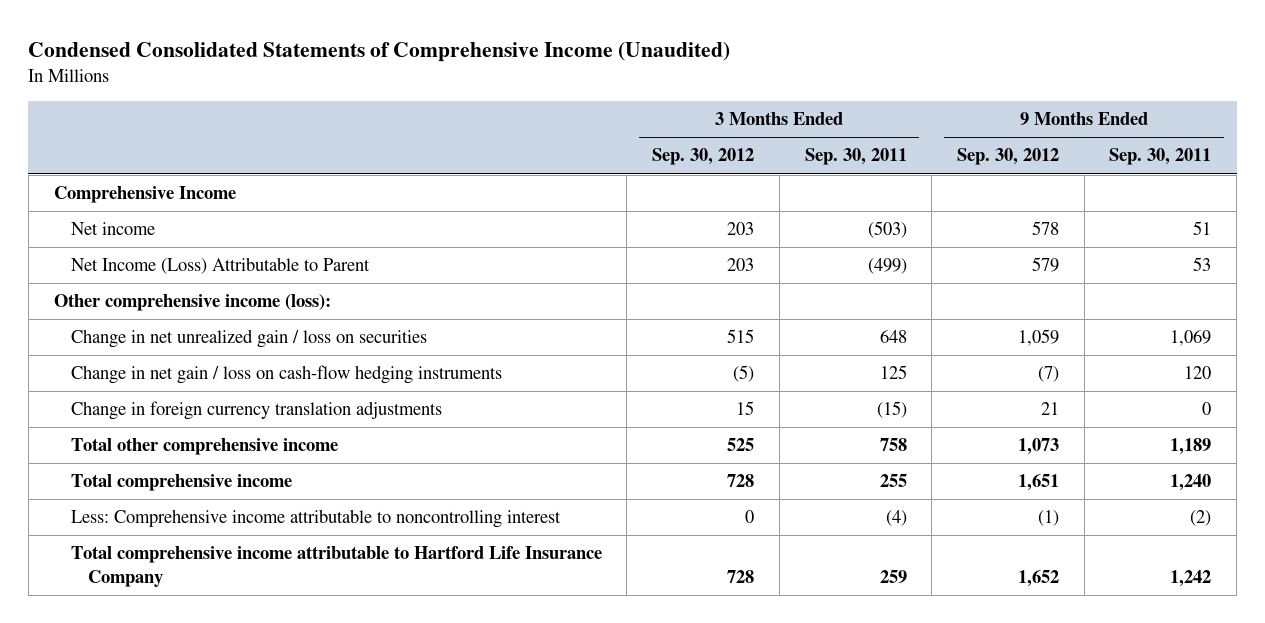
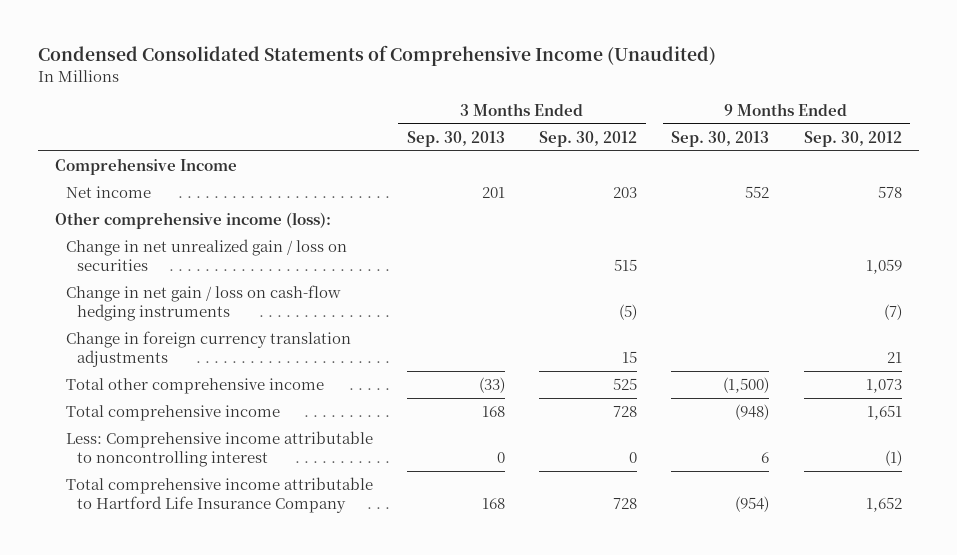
- | 3 Months Ended Sep. 30, 2012 | 3 Months Ended Sep. 30, 2011 | 9 Months Ended Sep. 30, 2012 | 9 Months Ended Sep. 30, 2011
+ | 3 Months Ended Sep. 30, 2013 | 3 Months Ended Sep. 30, 2012 | 9 Months Ended Sep. 30, 2013 | 9 Months Ended Sep. 30, 2012
- Net Income (Loss) Attributable to Parent | 203 | (499) | 579 | 53

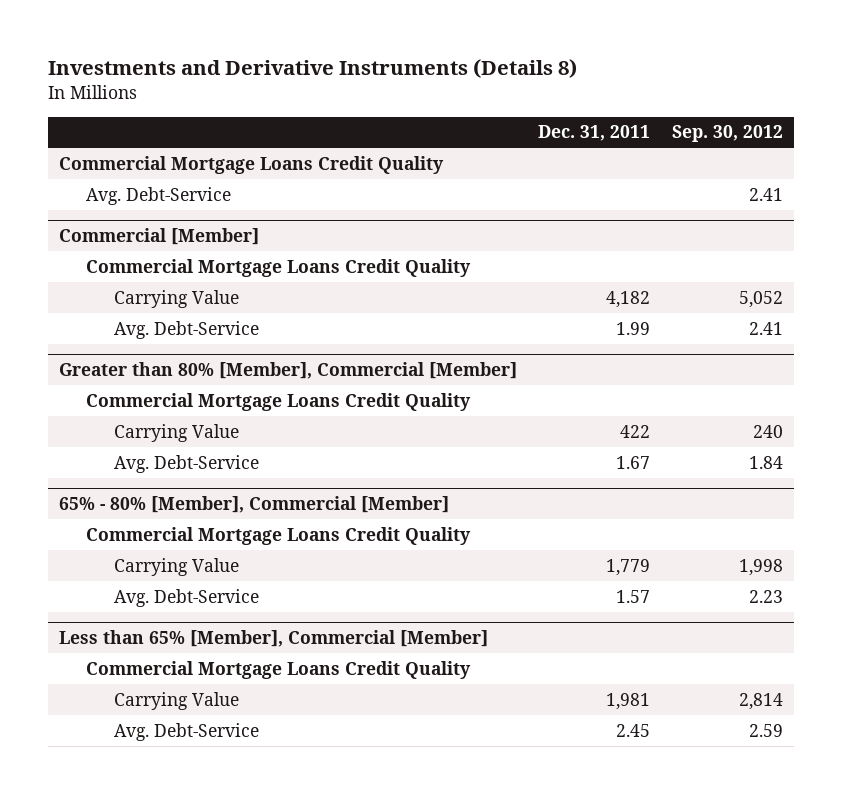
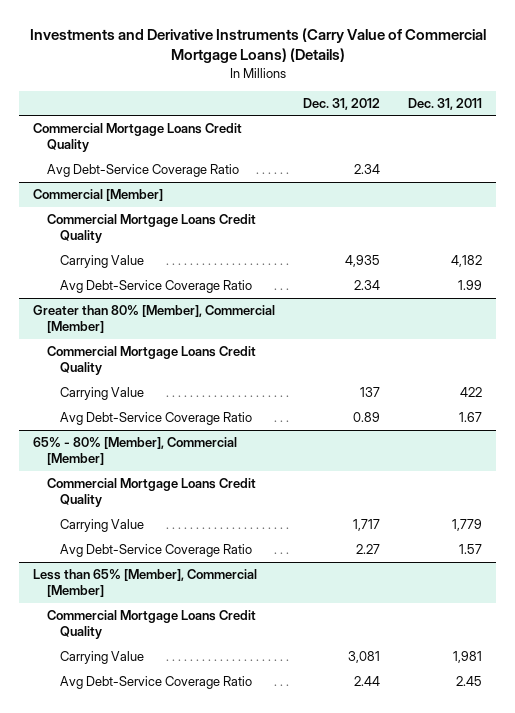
- Investments and Derivative Instruments (Details 8)
+ Investments and Derivative Instruments (Carry Value of Commercial Mortgage Loans) (Details)
- | Dec. 31, 2011 | Sep. 30, 2012
+ | Dec. 31, 2012 | Dec. 31, 2011
- Avg. Debt-Service | | 2.41
+ Avg Debt-Service Coverage Ratio | 2.34 |
@ Commercial [Member]
- Avg. Debt-Service | 1.99 | 2.41
+ Avg Debt-Service Coverage Ratio | 2.34 | 1.99
@ Greater than 80% [Member], Commercial [Member]
- Avg. Debt-Service | 1.67 | 1.84
+ Avg Debt-Service Coverage Ratio | 0.89 | 1.67
@ 65% - 80% [Member], Commercial [Member]
- Avg. Debt-Service | 1.57 | 2.23
+ Avg Debt-Service Coverage Ratio | 2.27 | 1.57
@ Less than 65% [Member], Commercial [Member]
- Avg. Debt-Service | 2.45 | 2.59
+ Avg Debt-Service Coverage Ratio | 2.44 | 2.45

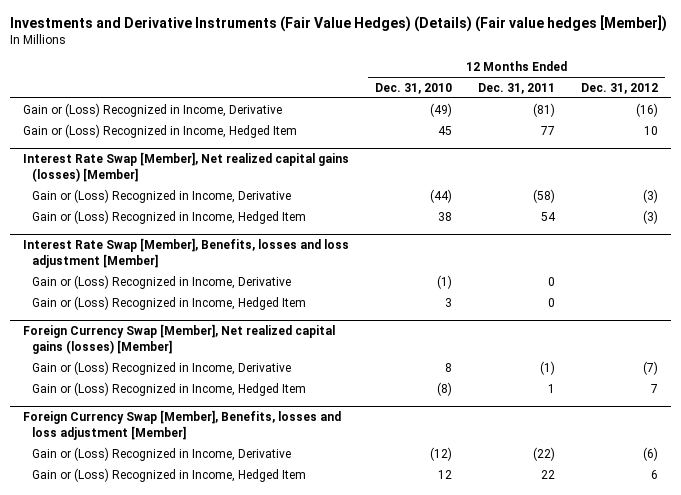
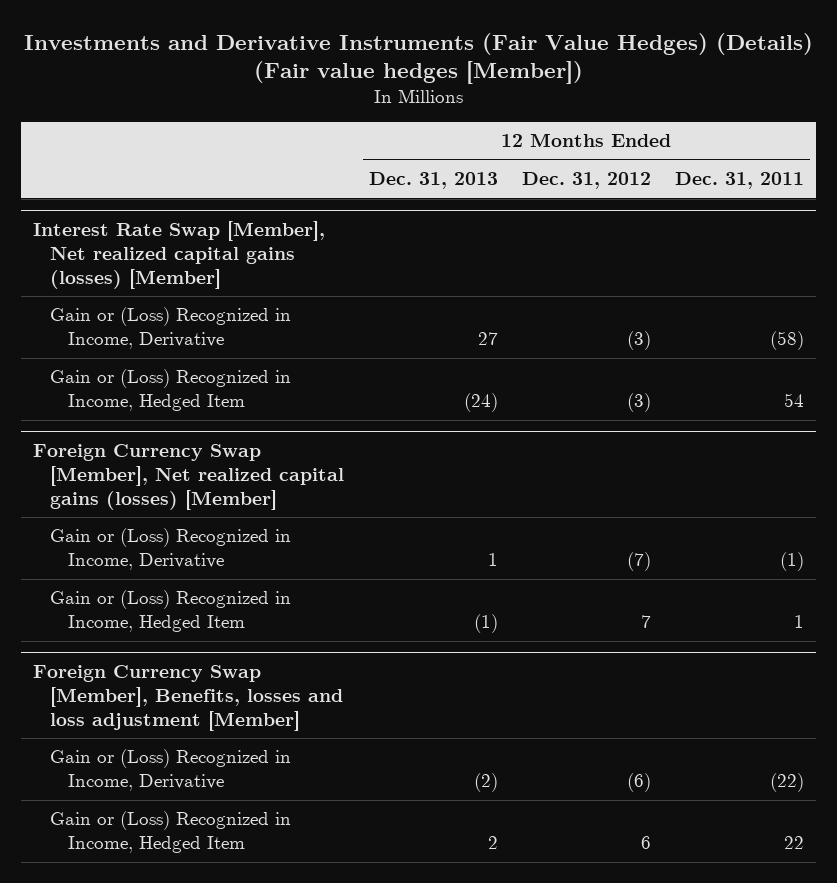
- | 12 Months Ended Dec. 31, 2010 | 12 Months Ended Dec. 31, 2011 | 12 Months Ended Dec. 31, 2012
+ | 12 Months Ended Dec. 31, 2013 | 12 Months Ended Dec. 31, 2012 | 12 Months Ended Dec. 31, 2011
- Gain or (Loss) Recognized in Income, Derivative | (49) | (81) | (16)
- Gain or (Loss) Recognized in Income, Hedged Item | 45 | 77 | 10
- Interest Rate Swap [Member], Benefits, losses and loss adjustment [Member]
- Gain or (Loss) Recognized in Income, Derivative | (1) | 0 |
- Gain or (Loss) Recognized in Income, Hedged Item | 3 | 0 |

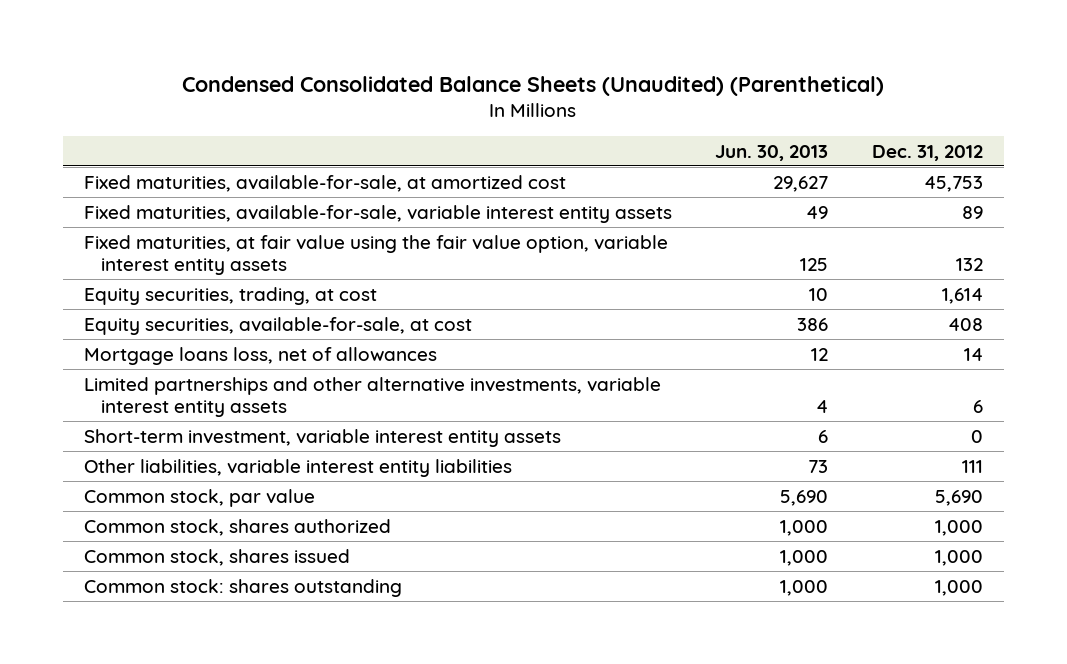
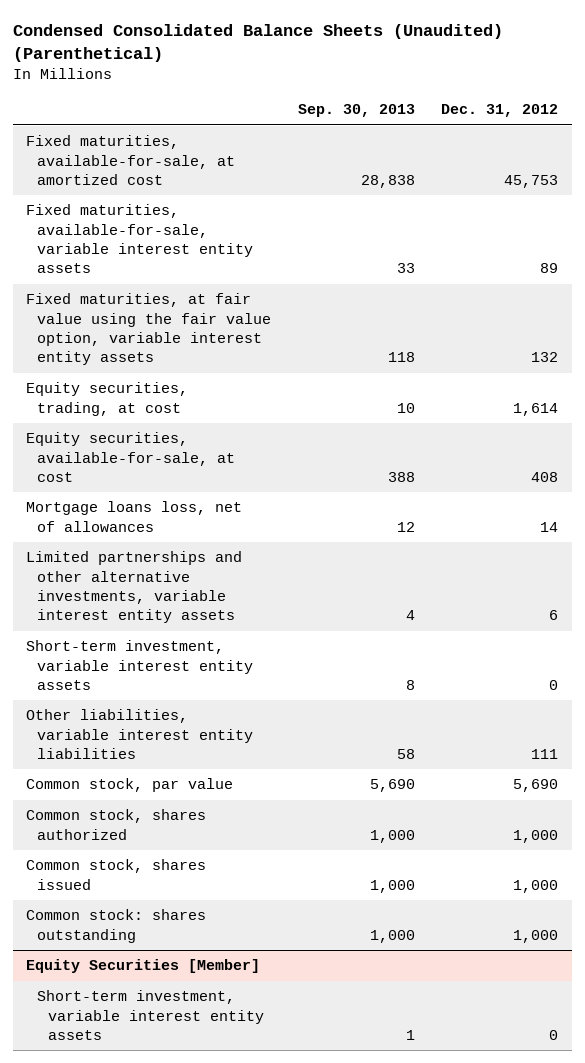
- | Jun. 30, 2013 | Dec. 31, 2012
+ | Sep. 30, 2013 | Dec. 31, 2012
+ Equity Securities [Member]
+ Short-term investment, variable interest entity assets | 1 | 0

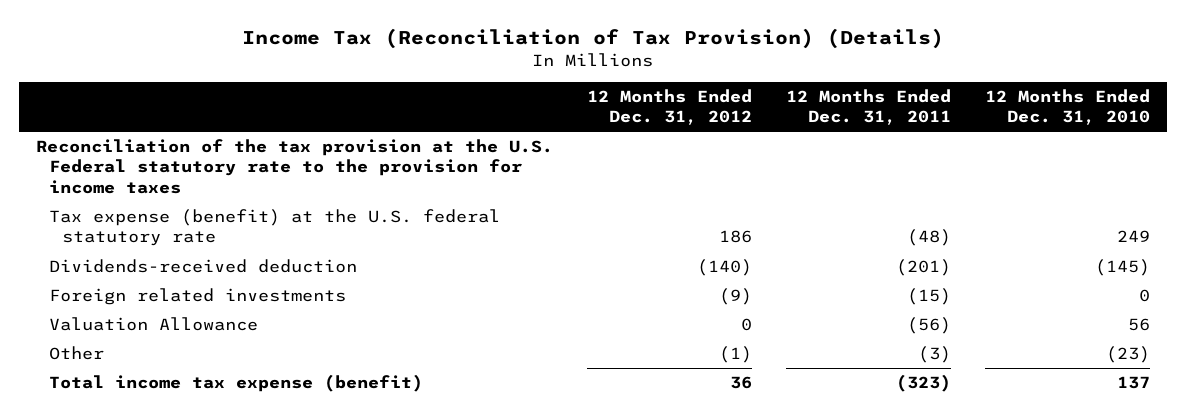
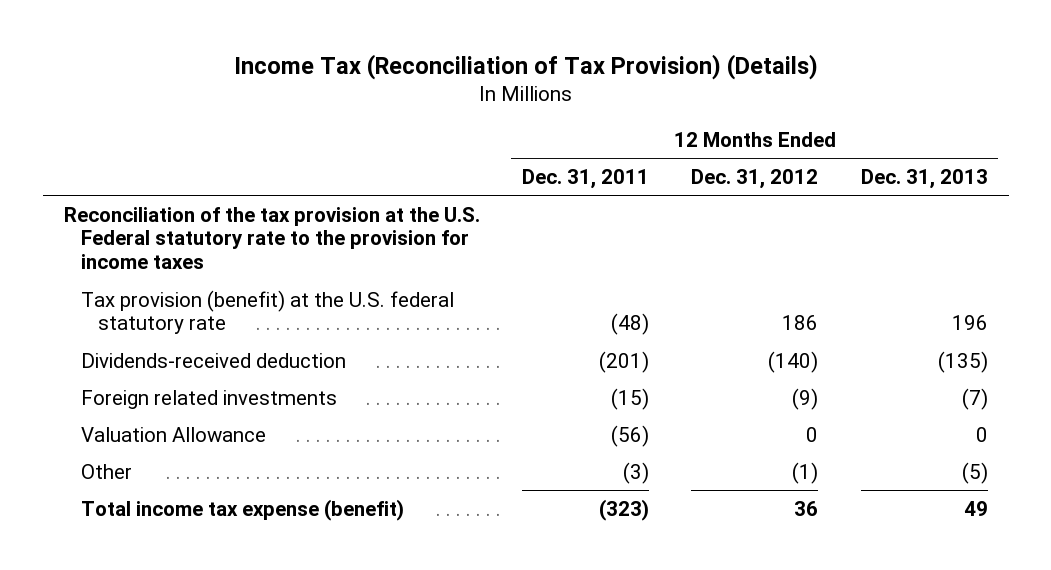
- | 12 Months Ended Dec. 31, 2012 | 12 Months Ended Dec. 31, 2011 | 12 Months Ended Dec. 31, 2010
+ | 12 Months Ended Dec. 31, 2011 | 12 Months Ended Dec. 31, 2012 | 12 Months Ended Dec. 31, 2013
- Tax expense (benefit) at the U.S. federal statutory rate | 186 | (48) | 249
+ Tax provision (benefit) at the U.S. federal statutory rate | (48) | 186 | 196

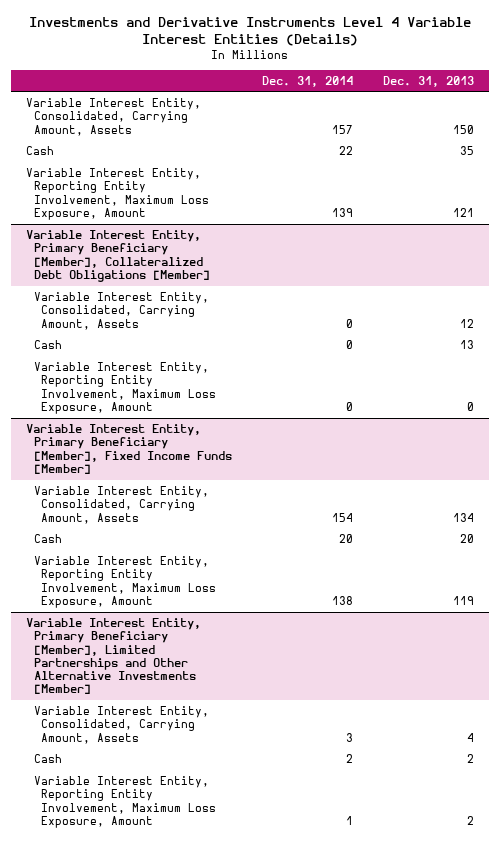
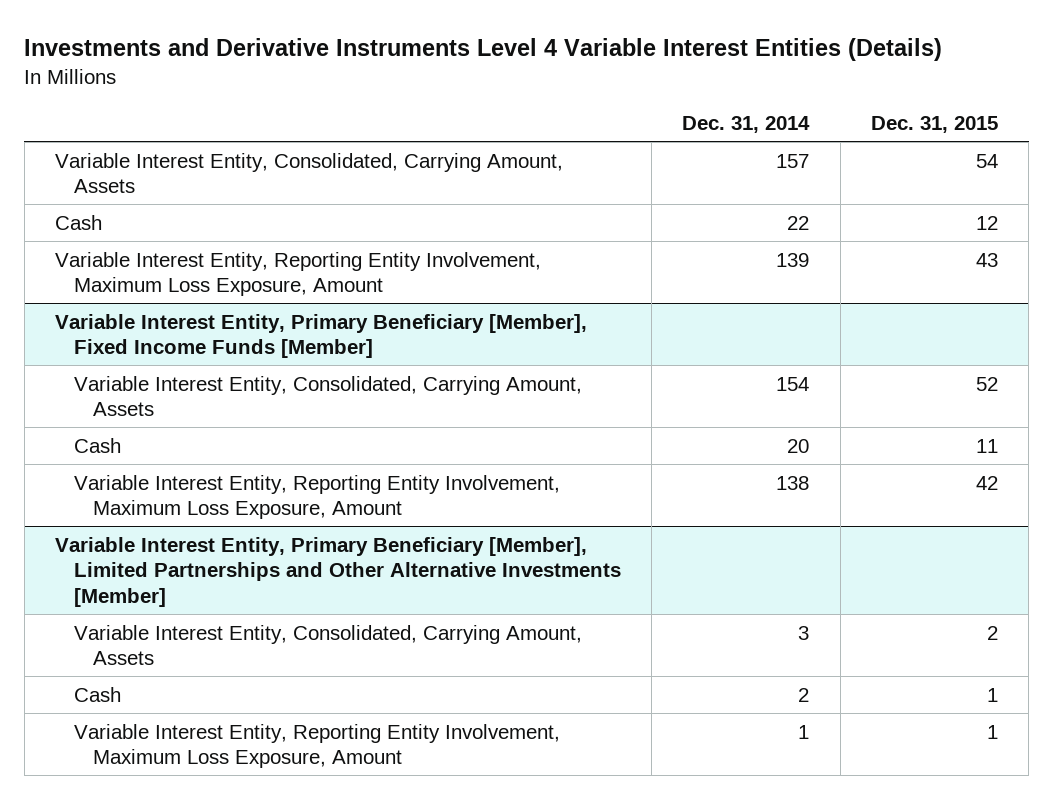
- | Dec. 31, 2014 | Dec. 31, 2013
+ | Dec. 31, 2014 | Dec. 31, 2015
- Variable Interest Entity, Primary Beneficiary [Member], Collateralized Debt Obligations [Member]
- Variable Interest Entity, Consolidated, Carrying Amount, Assets | 0 | 12
- Cash | 0 | 13
- Variable Interest Entity, Reporting Entity Involvement, Maximum Loss Exposure, Amount | 0 | 0

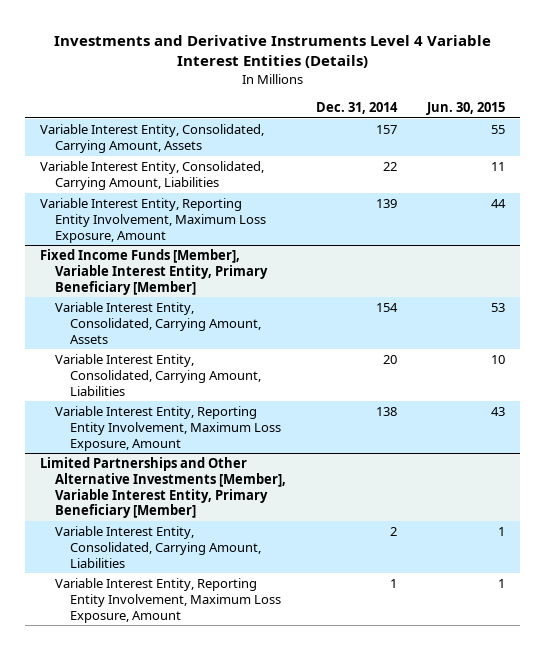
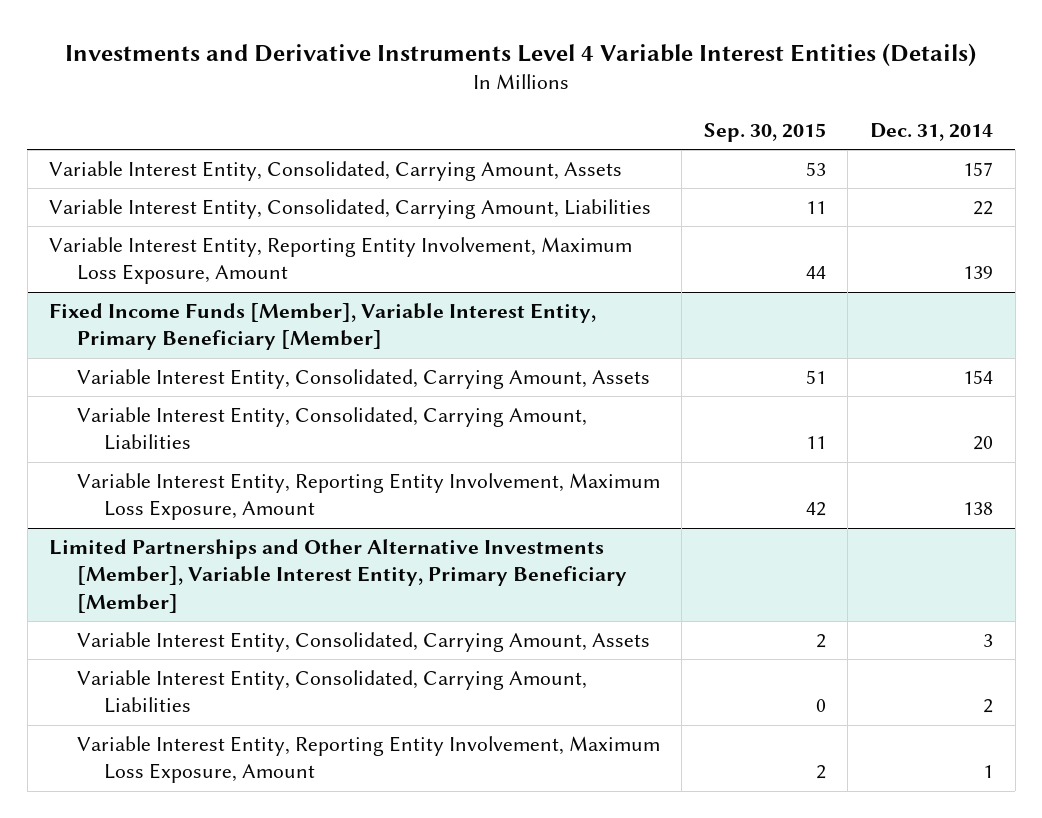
- | Dec. 31, 2014 | Jun. 30, 2015
+ | Sep. 30, 2015 | Dec. 31, 2014
@ Limited Partnerships and Other Alternative Investments [Member], Variable Interest Entity, Primary Beneficiary [Member]
+ Variable Interest Entity, Consolidated, Carrying Amount, Assets | 2 | 3

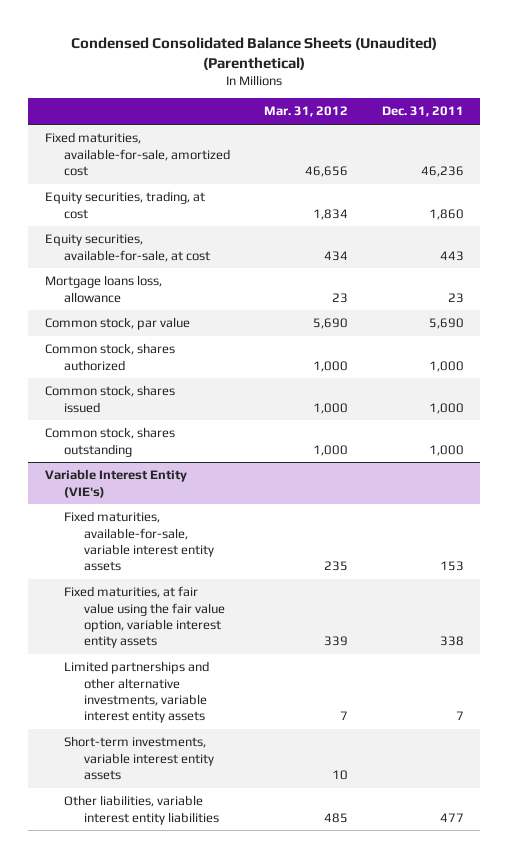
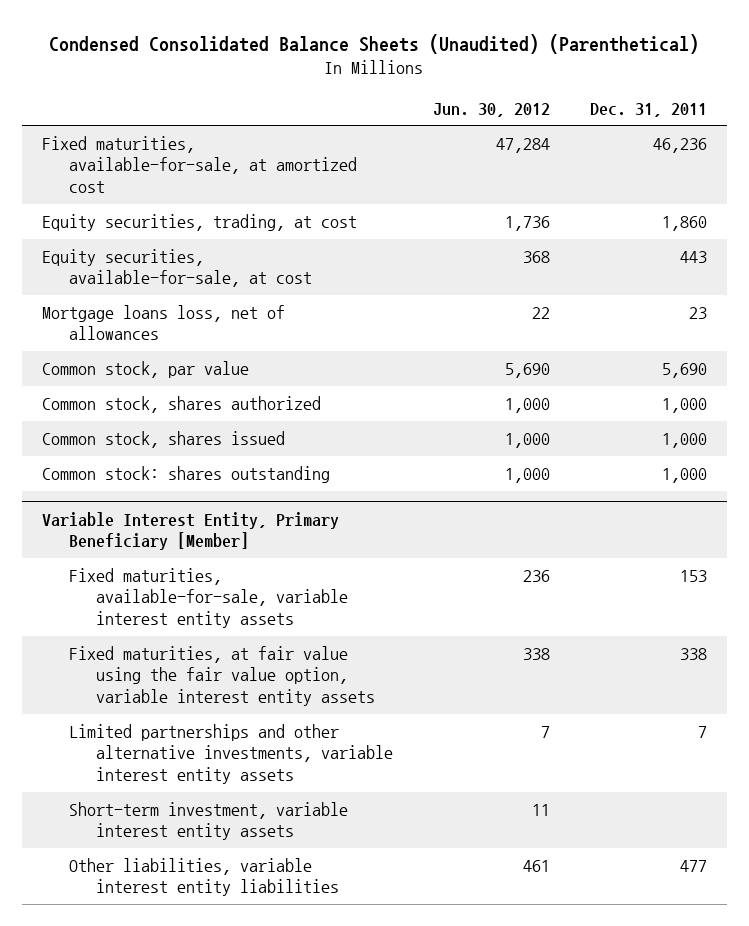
- | Mar. 31, 2012 | Dec. 31, 2011
+ | Jun. 30, 2012 | Dec. 31, 2011
- Fixed maturities, available-for-sale, amortized cost | 46,656 | 46,236
+ Fixed maturities, available-for-sale, at amortized cost | 47,284 | 46,236
- Mortgage loans loss, allowance | 23 | 23
+ Mortgage loans loss, net of allowances | 22 | 23
- Common stock, shares outstanding | 1,000 | 1,000
- Variable Interest Entity (VIE's)
+ Common stock: shares outstanding | 1,000 | 1,000
+ Variable Interest Entity, Primary Beneficiary [Member]
- Short-term investments, variable interest entity assets | 10 |
+ Short-term investment, variable interest entity assets | 11 |

